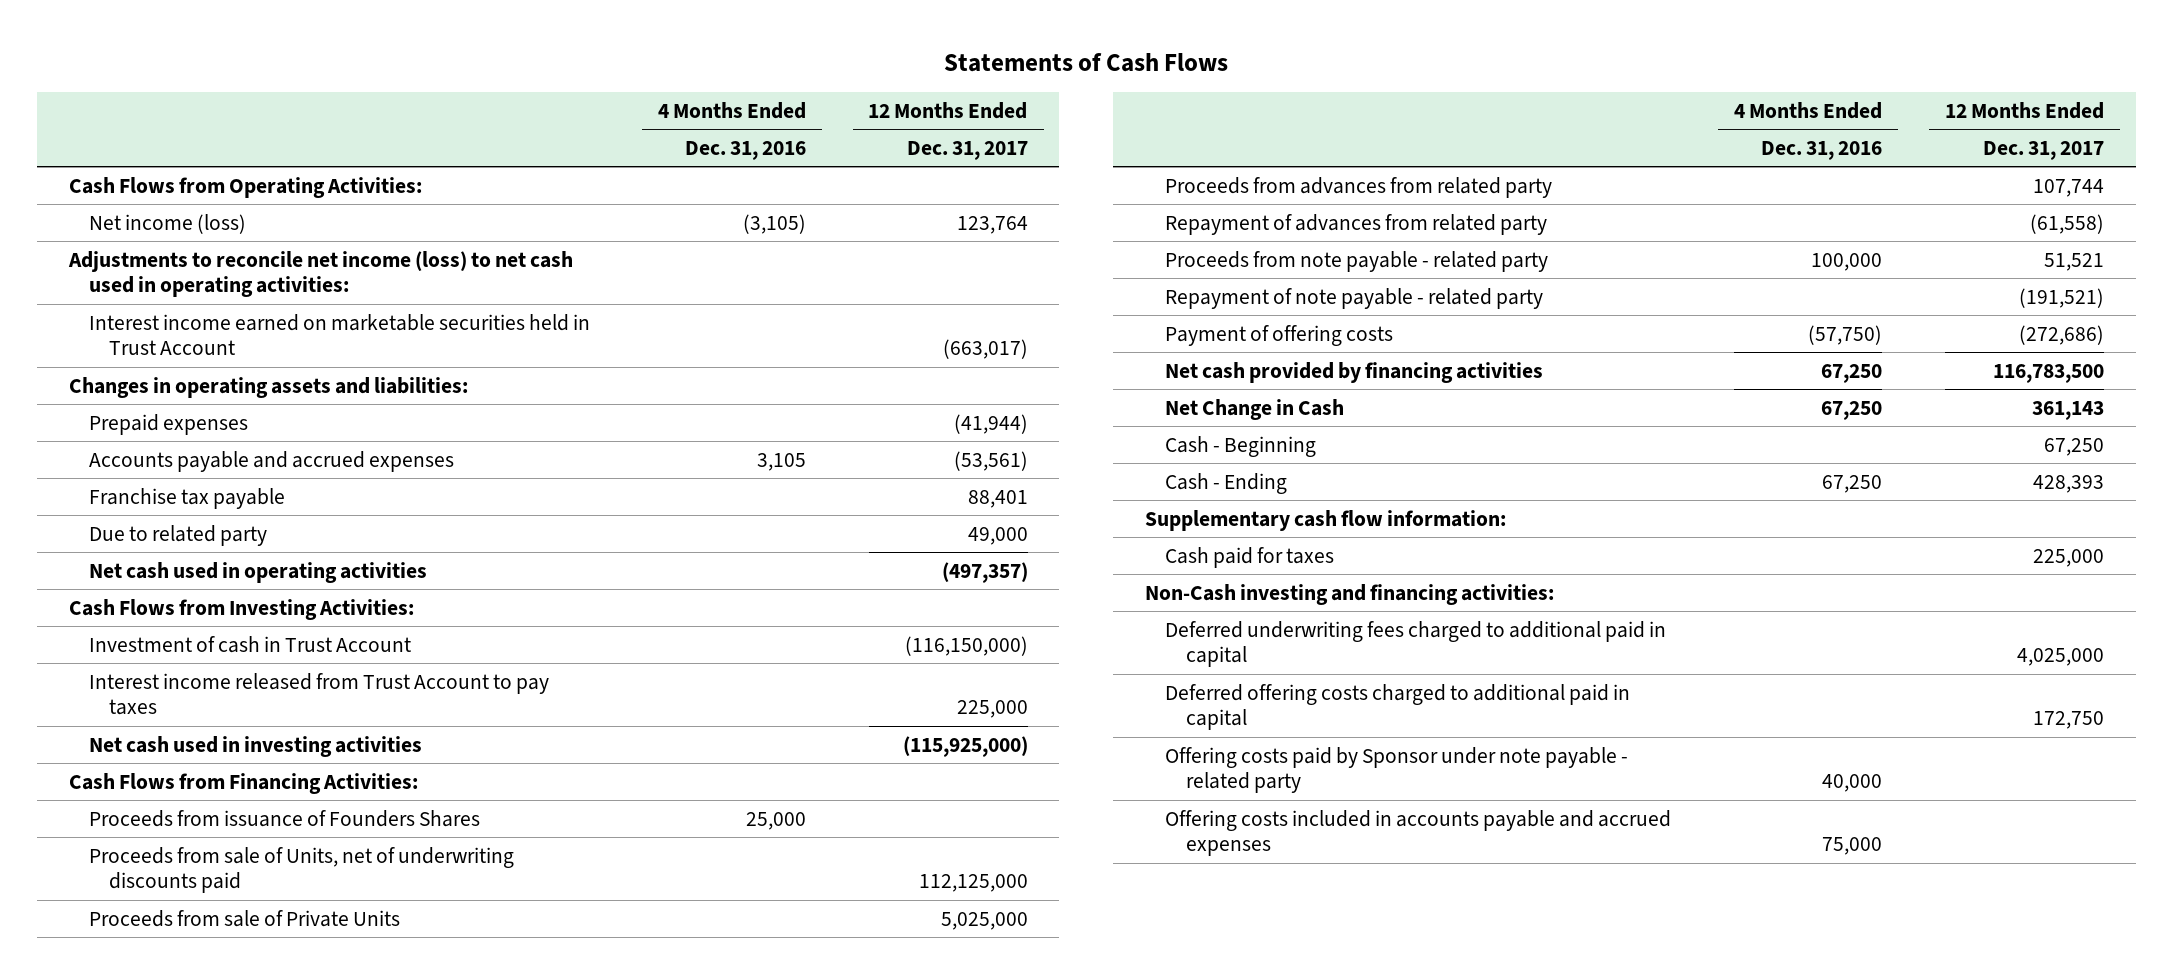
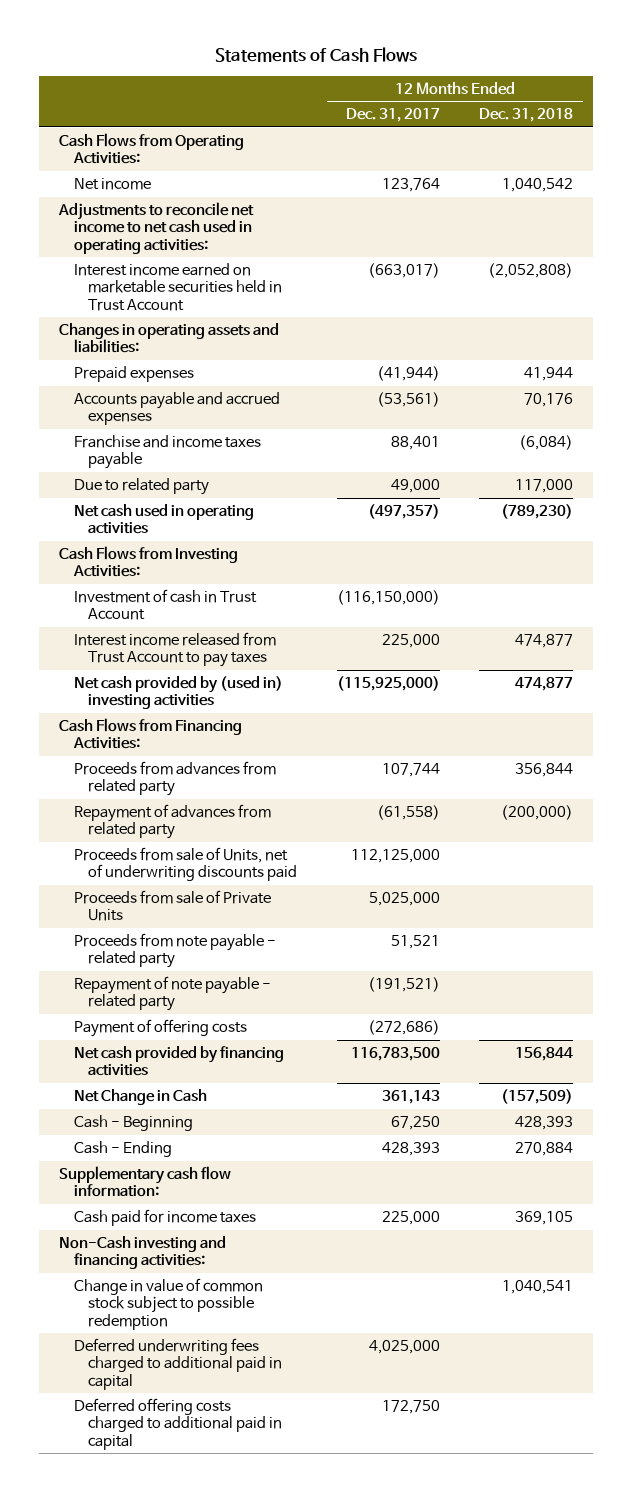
- | 4 Months Ended Dec. 31, 2016 | 12 Months Ended Dec. 31, 2017
+ | 12 Months Ended Dec. 31, 2017 | 12 Months Ended Dec. 31, 2018
- Net income (loss) | (3,105) | 123,764
- Adjustments to reconcile net income (loss) to net cash used in operating activities:
+ Net income | 123,764 | 1,040,542
+ Adjustments to reconcile net income to net cash used in operating activities:
- Franchise tax payable | | 88,401
+ Franchise and income taxes payable | 88,401 | (6,084)
- Net cash used in investing activities | | (115,925,000)
+ Net cash provided by (used in) investing activities | (115,925,000) | 474,877
- Proceeds from issuance of Founders Shares | 25,000 |
moved down: Proceeds from sale of Units, net of underwriting discounts paid | 112,125,000 |
moved down: Proceeds from sale of Private Units | 5,025,000 |
- Cash paid for taxes | | 225,000
+ Cash paid for income taxes | 225,000 | 369,105
+ Change in value of common stock subject to possible redemption | | 1,040,541
- Offering costs paid by Sponsor under note payable - related party | 40,000 |
- Offering costs included in accounts payable and accrued expenses | 75,000 |

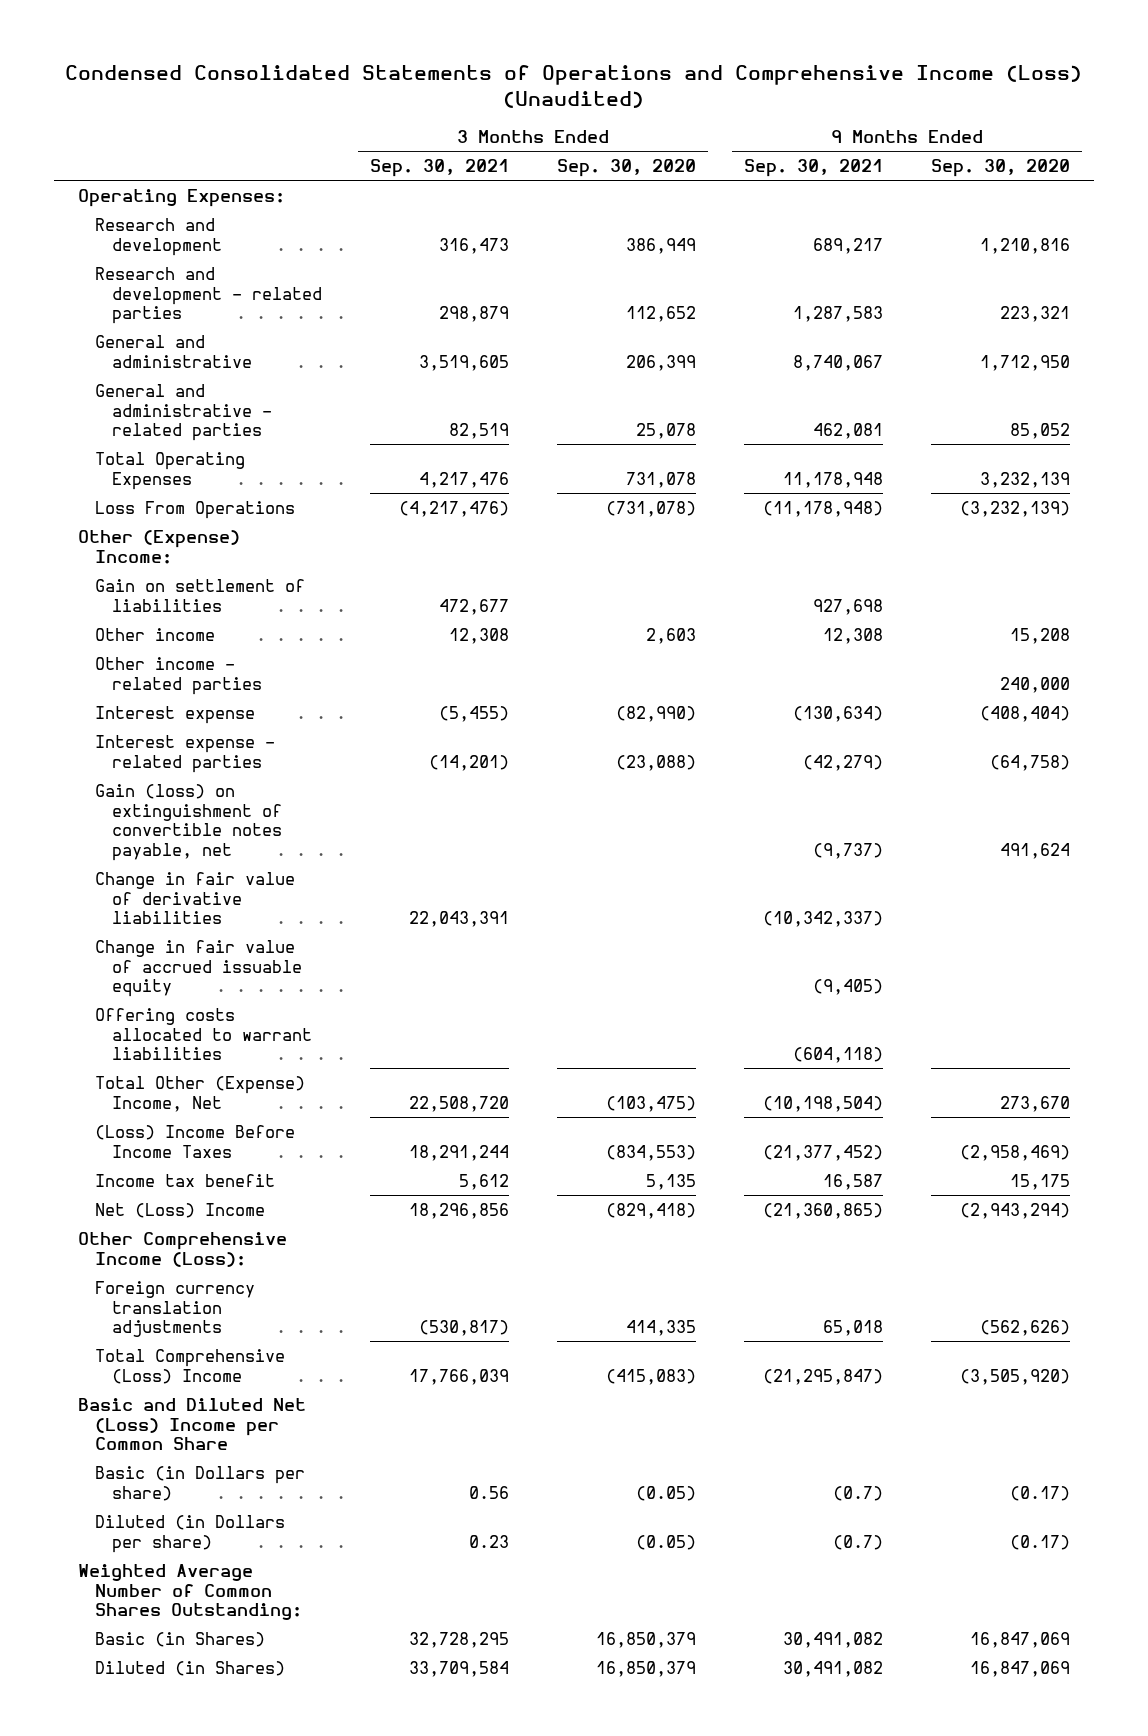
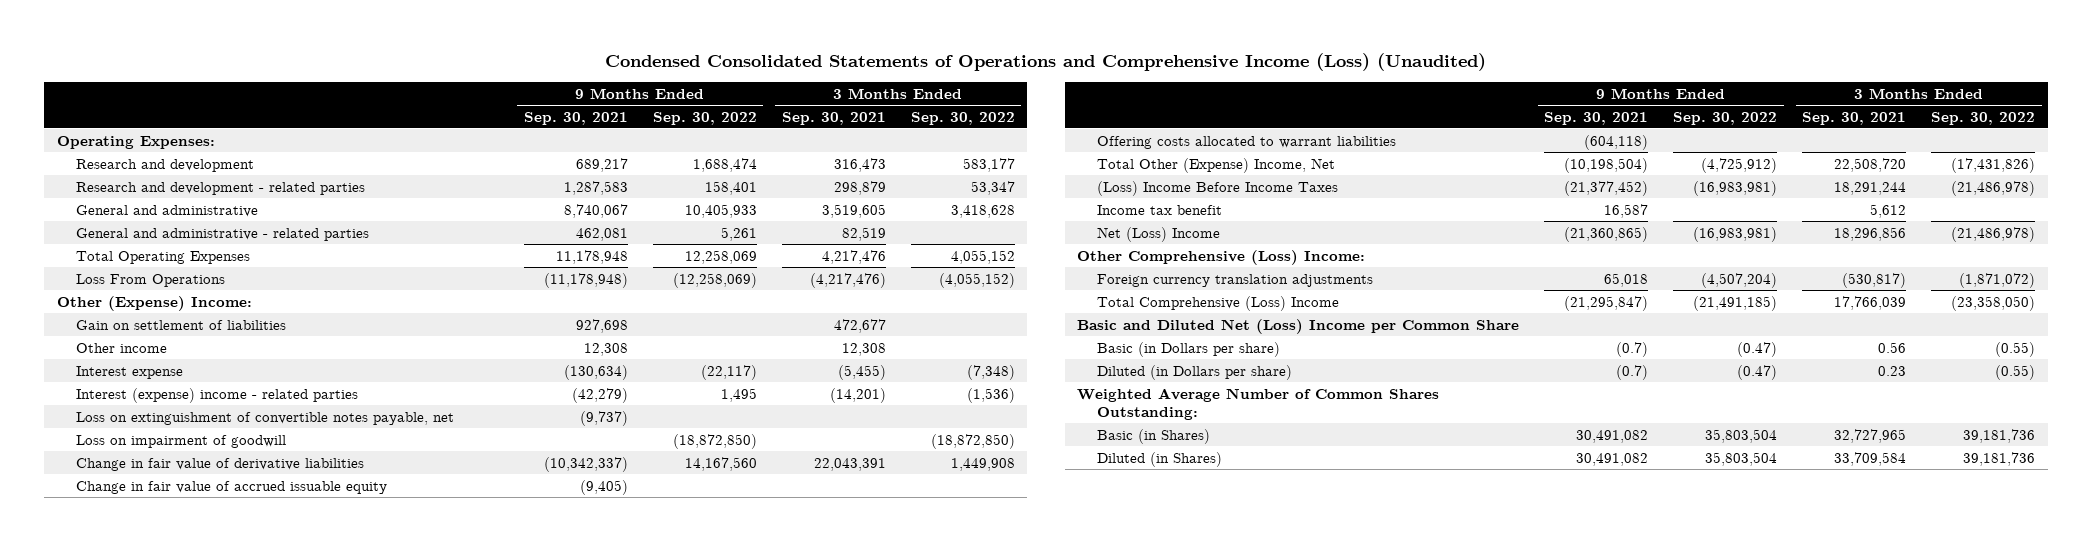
- | 3 Months Ended Sep. 30, 2021 | 3 Months Ended Sep. 30, 2020 | 9 Months Ended Sep. 30, 2021 | 9 Months Ended Sep. 30, 2020
+ | 9 Months Ended Sep. 30, 2021 | 9 Months Ended Sep. 30, 2022 | 3 Months Ended Sep. 30, 2021 | 3 Months Ended Sep. 30, 2022
- Other income - related parties | | | | 240,000
- Interest expense - related parties | (14,201) | (23,088) | (42,279) | (64,758)
- Gain (loss) on extinguishment of convertible notes payable, net | | | (9,737) | 491,624
+ Interest (expense) income - related parties | (42,279) | 1,495 | (14,201) | (1,536)
+ Loss on extinguishment of convertible notes payable, net | (9,737) | | |
+ Loss on impairment of goodwill | | (18,872,850) | | (18,872,850)
- Other Comprehensive Income (Loss):
+ Other Comprehensive (Loss) Income:
- Basic (in Shares) | 32,728,295 | 16,850,379 | 30,491,082 | 16,847,069
+ Basic (in Shares) | 30,491,082 | 35,803,504 | 32,727,965 | 39,181,736

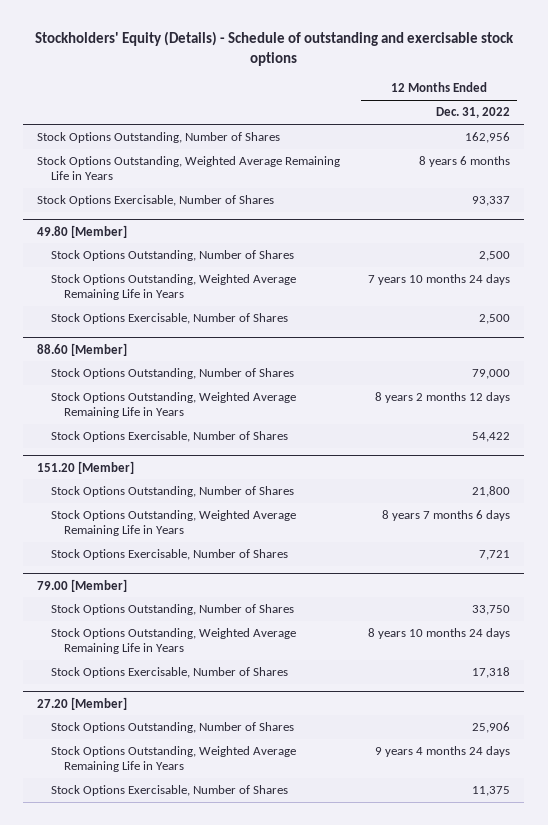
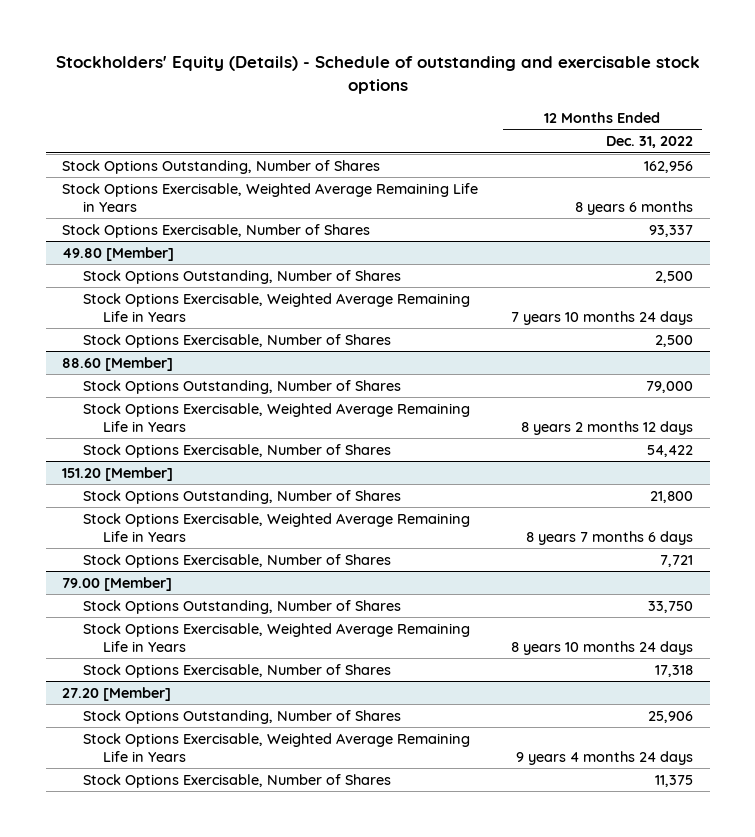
- Stock Options Outstanding, Weighted Average Remaining Life in Years | 8 years 6 months
+ Stock Options Exercisable, Weighted Average Remaining Life in Years | 8 years 6 months
@ 49.80 [Member]
- Stock Options Outstanding, Weighted Average Remaining Life in Years | 7 years 10 months 24 days
+ Stock Options Exercisable, Weighted Average Remaining Life in Years | 7 years 10 months 24 days
@ 88.60 [Member]
- Stock Options Outstanding, Weighted Average Remaining Life in Years | 8 years 2 months 12 days
+ Stock Options Exercisable, Weighted Average Remaining Life in Years | 8 years 2 months 12 days
@ 151.20 [Member]
- Stock Options Outstanding, Weighted Average Remaining Life in Years | 8 years 7 months 6 days
+ Stock Options Exercisable, Weighted Average Remaining Life in Years | 8 years 7 months 6 days
@ 79.00 [Member]
- Stock Options Outstanding, Weighted Average Remaining Life in Years | 8 years 10 months 24 days
+ Stock Options Exercisable, Weighted Average Remaining Life in Years | 8 years 10 months 24 days
@ 27.20 [Member]
- Stock Options Outstanding, Weighted Average Remaining Life in Years | 9 years 4 months 24 days
+ Stock Options Exercisable, Weighted Average Remaining Life in Years | 9 years 4 months 24 days

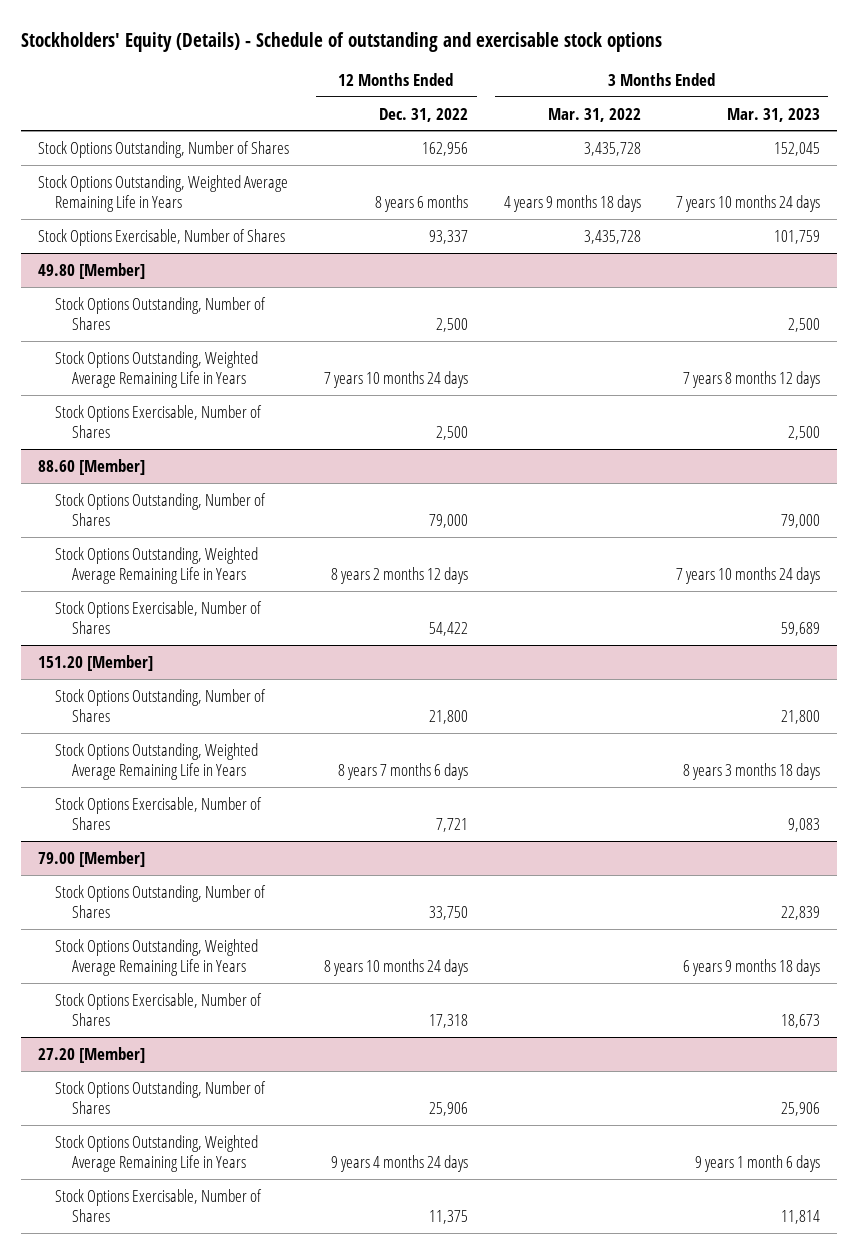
- | 12 Months Ended Dec. 31, 2022
+ | 12 Months Ended Dec. 31, 2022 | 3 Months Ended Mar. 31, 2022 | 3 Months Ended Mar. 31, 2023
- Stock Options Exercisable, Weighted Average Remaining Life in Years | 8 years 6 months
+ Stock Options Outstanding, Weighted Average Remaining Life in Years | 8 years 6 months | 4 years 9 months 18 days | 7 years 10 months 24 days
@ 49.80 [Member]
- Stock Options Exercisable, Weighted Average Remaining Life in Years | 7 years 10 months 24 days
+ Stock Options Outstanding, Weighted Average Remaining Life in Years | 7 years 10 months 24 days | | 7 years 8 months 12 days
@ 88.60 [Member]
- Stock Options Exercisable, Weighted Average Remaining Life in Years | 8 years 2 months 12 days
+ Stock Options Outstanding, Weighted Average Remaining Life in Years | 8 years 2 months 12 days | | 7 years 10 months 24 days
@ 151.20 [Member]
- Stock Options Exercisable, Weighted Average Remaining Life in Years | 8 years 7 months 6 days
+ Stock Options Outstanding, Weighted Average Remaining Life in Years | 8 years 7 months 6 days | | 8 years 3 months 18 days
@ 79.00 [Member]
- Stock Options Exercisable, Weighted Average Remaining Life in Years | 8 years 10 months 24 days
+ Stock Options Outstanding, Weighted Average Remaining Life in Years | 8 years 10 months 24 days | | 6 years 9 months 18 days
@ 27.20 [Member]
- Stock Options Exercisable, Weighted Average Remaining Life in Years | 9 years 4 months 24 days
+ Stock Options Outstanding, Weighted Average Remaining Life in Years | 9 years 4 months 24 days | | 9 years 1 month 6 days

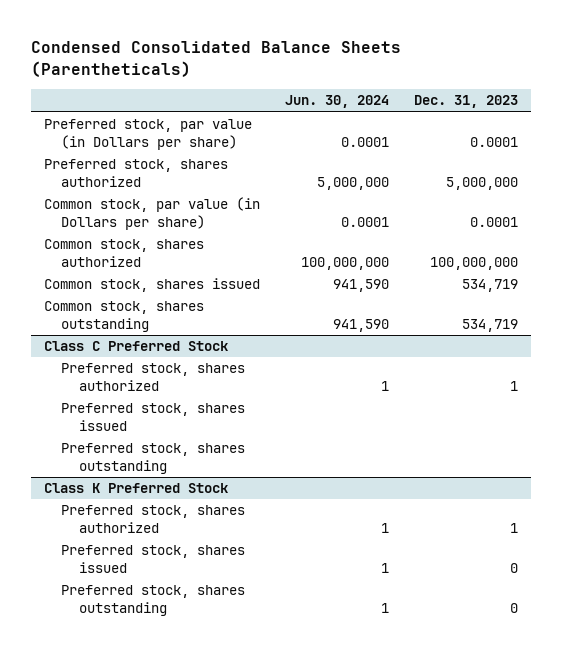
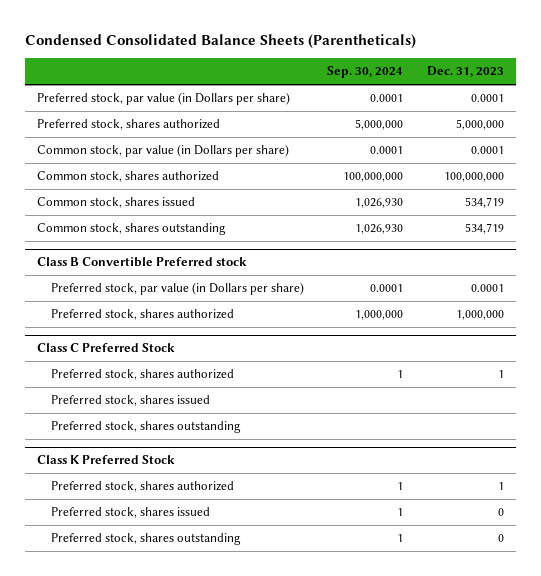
- | Jun. 30, 2024 | Dec. 31, 2023
+ | Sep. 30, 2024 | Dec. 31, 2023
+ Class B Convertible Preferred stock
+ Preferred stock, par value (in Dollars per share) | 0.0001 | 0.0001
+ Preferred stock, shares authorized | 1,000,000 | 1,000,000

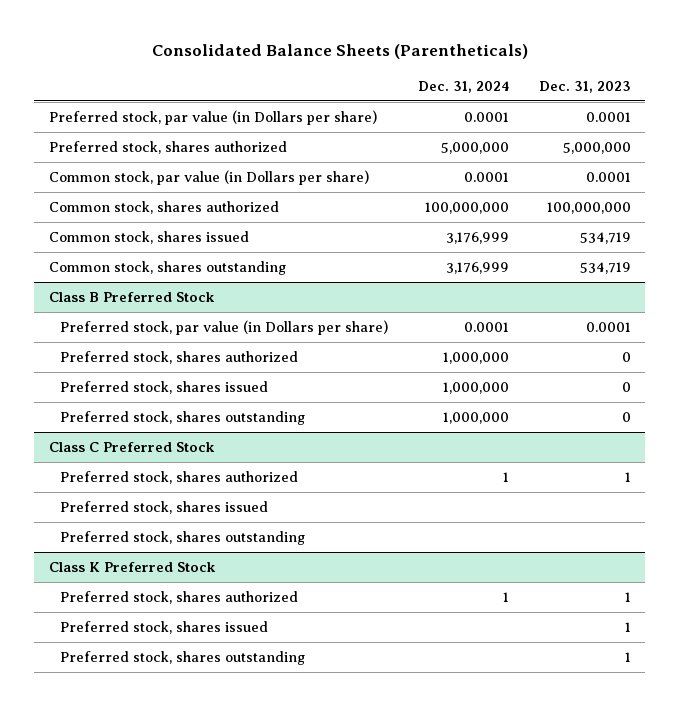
- Condensed Consolidated Balance Sheets (Parentheticals)
+ Consolidated Balance Sheets (Parentheticals)
- | Sep. 30, 2024 | Dec. 31, 2023
+ | Dec. 31, 2024 | Dec. 31, 2023
- Class B Convertible Preferred stock
+ Class B Preferred Stock
- Preferred stock, shares authorized | 1,000,000 | 1,000,000
+ Preferred stock, shares authorized | 1,000,000 | 0
+ Preferred stock, shares issued | 1,000,000 | 0
+ Preferred stock, shares outstanding | 1,000,000 | 0
@ Class K Preferred Stock
- Preferred stock, shares issued | 1 | 0
- Preferred stock, shares outstanding | 1 | 0
+ Preferred stock, shares issued | | 1
+ Preferred stock, shares outstanding | | 1

